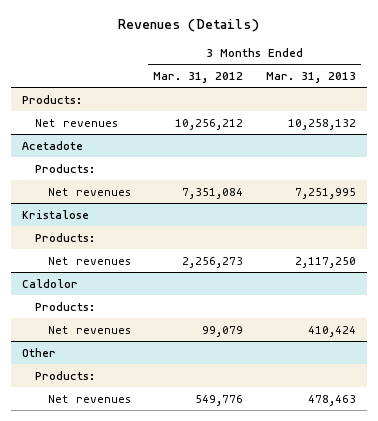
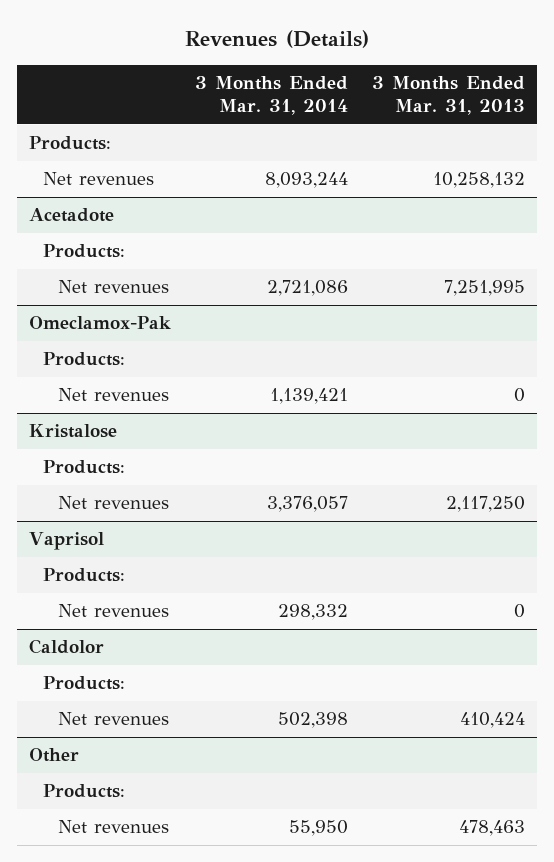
- | 3 Months Ended Mar. 31, 2012 | 3 Months Ended Mar. 31, 2013
+ | 3 Months Ended Mar. 31, 2014 | 3 Months Ended Mar. 31, 2013
+ Omeclamox-Pak
+ Products:
+ Net revenues | 1,139,421 | 0
+ Vaprisol
+ Products:
+ Net revenues | 298,332 | 0

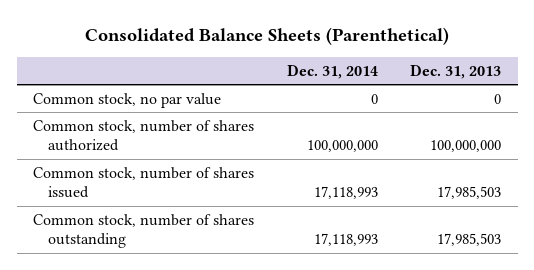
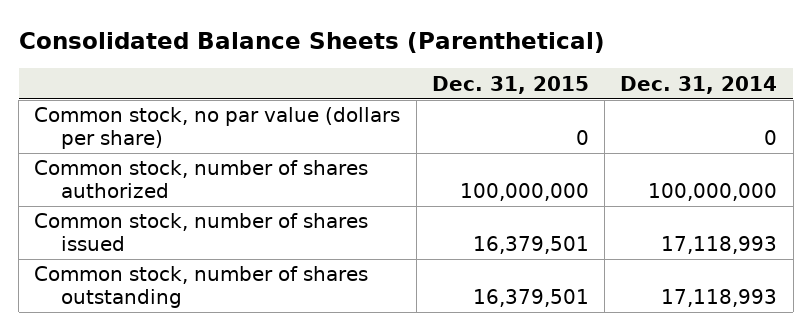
- | Dec. 31, 2014 | Dec. 31, 2013
+ | Dec. 31, 2015 | Dec. 31, 2014
- Common stock, no par value | 0 | 0
+ Common stock, no par value (dollars per share) | 0 | 0

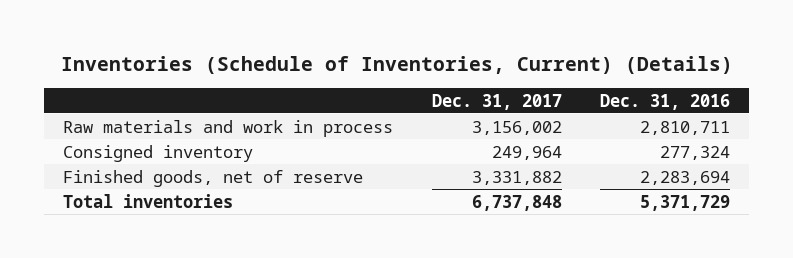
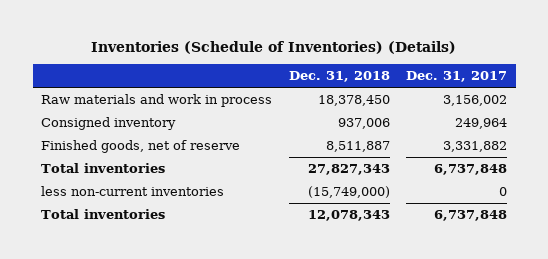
- Inventories (Schedule of Inventories, Current) (Details)
+ Inventories (Schedule of Inventories) (Details)
- | Dec. 31, 2017 | Dec. 31, 2016
+ | Dec. 31, 2018 | Dec. 31, 2017
+ less non-current inventories | (15,749,000) | 0
+ Total inventories | 12,078,343 | 6,737,848

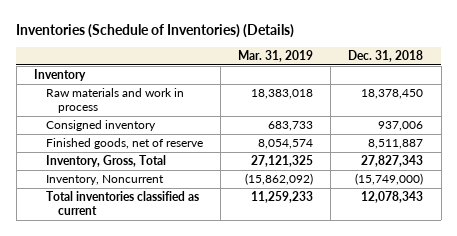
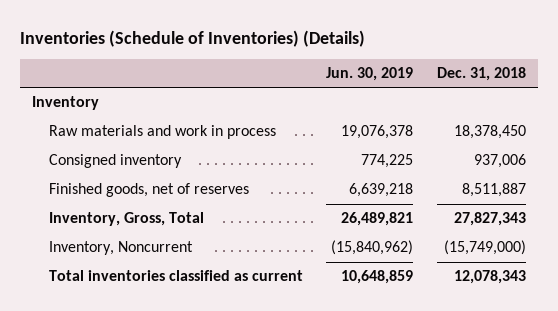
- | Mar. 31, 2019 | Dec. 31, 2018
+ | Jun. 30, 2019 | Dec. 31, 2018
- Finished goods, net of reserve | 8,054,574 | 8,511,887
+ Finished goods, net of reserves | 6,639,218 | 8,511,887

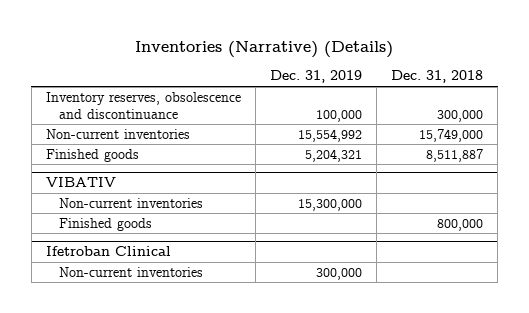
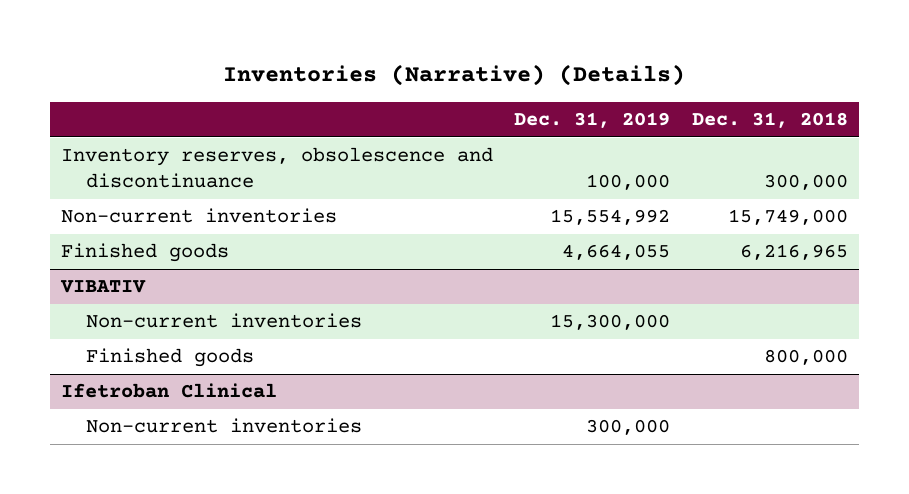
- Finished goods | 5,204,321 | 8,511,887
+ Finished goods | 4,664,055 | 6,216,965

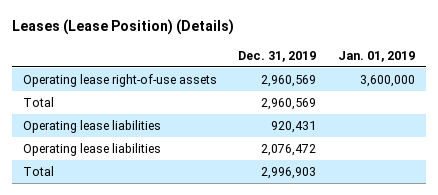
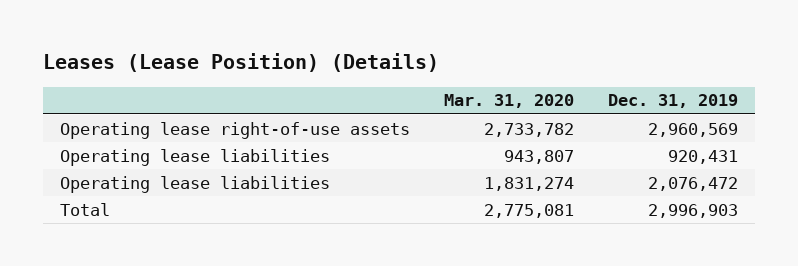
- | Dec. 31, 2019 | Jan. 01, 2019
+ | Mar. 31, 2020 | Dec. 31, 2019
- Total | 2,960,569 |

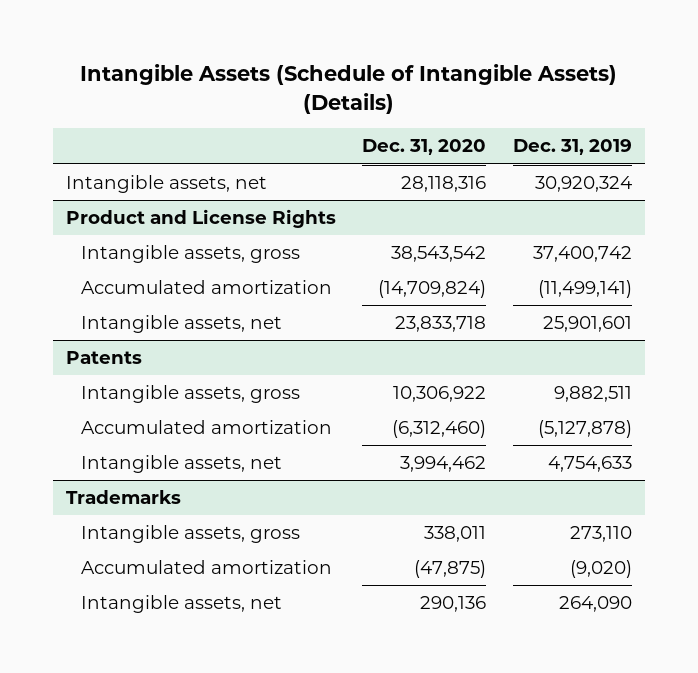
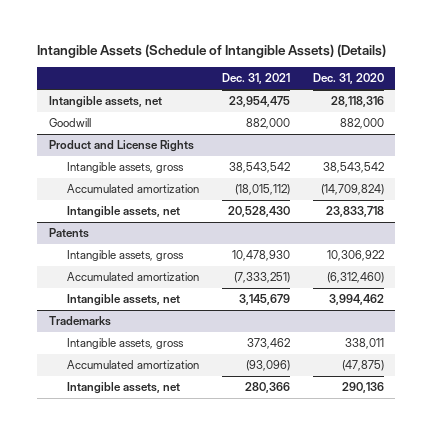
- | Dec. 31, 2020 | Dec. 31, 2019
+ | Dec. 31, 2021 | Dec. 31, 2020
+ Goodwill | 882,000 | 882,000

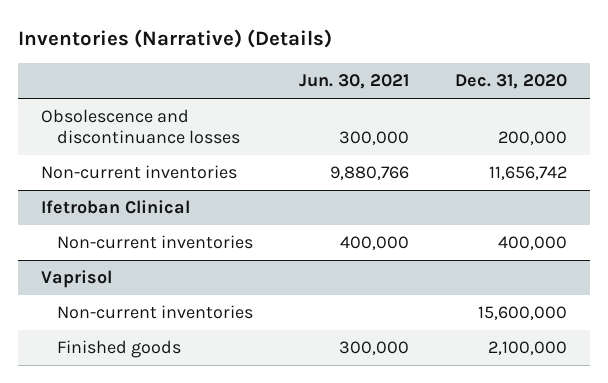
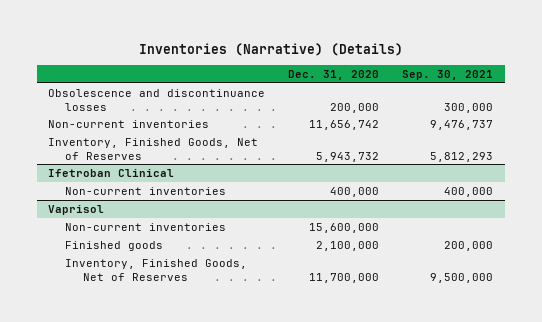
- | Jun. 30, 2021 | Dec. 31, 2020
+ | Dec. 31, 2020 | Sep. 30, 2021
+ Inventory, Finished Goods, Net of Reserves | 5,943,732 | 5,812,293
@ Vaprisol
+ Inventory, Finished Goods, Net of Reserves | 11,700,000 | 9,500,000

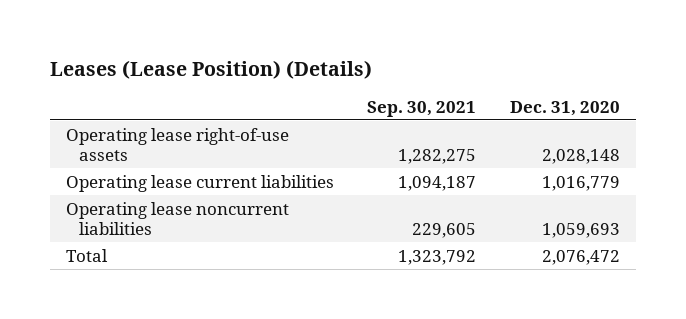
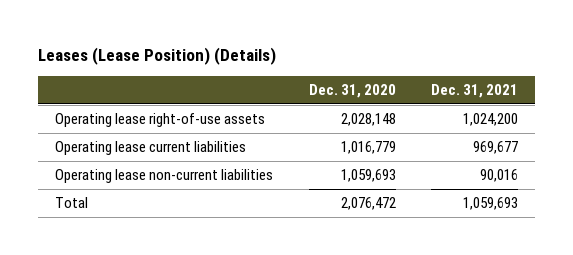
- | Sep. 30, 2021 | Dec. 31, 2020
+ | Dec. 31, 2020 | Dec. 31, 2021
- Operating lease noncurrent liabilities | 229,605 | 1,059,693
+ Operating lease non-current liabilities | 1,059,693 | 90,016

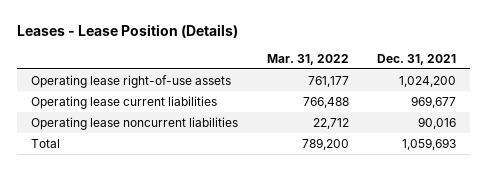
- Leases (Lease Position) (Details)
+ Leases - Lease Position (Details)
- | Dec. 31, 2020 | Dec. 31, 2021
+ | Mar. 31, 2022 | Dec. 31, 2021
- Operating lease non-current liabilities | 1,059,693 | 90,016
+ Operating lease noncurrent liabilities | 22,712 | 90,016

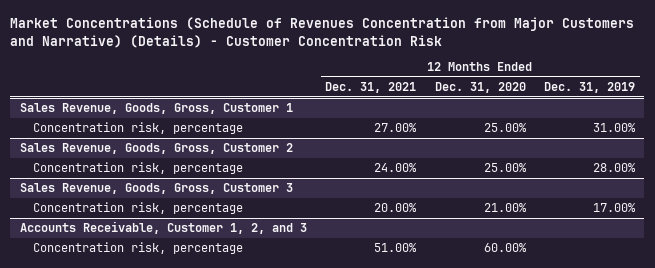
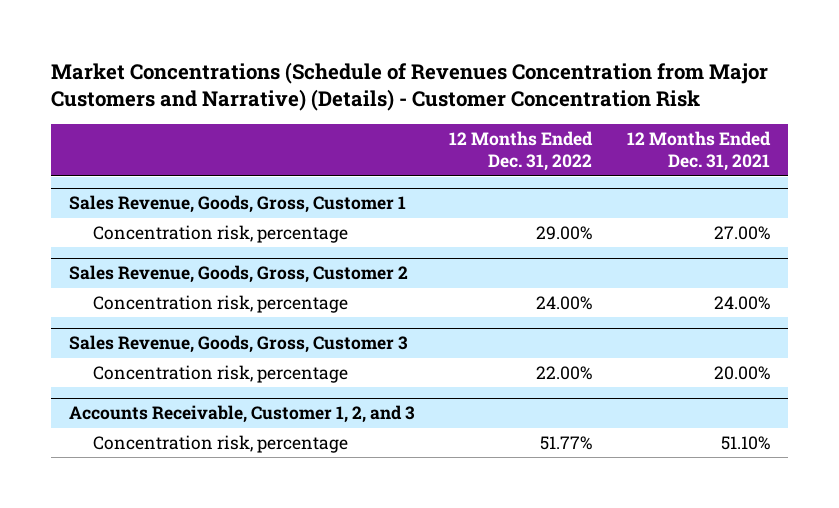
- | 12 Months Ended Dec. 31, 2021 | 12 Months Ended Dec. 31, 2020 | 12 Months Ended Dec. 31, 2019
+ | 12 Months Ended Dec. 31, 2022 | 12 Months Ended Dec. 31, 2021
@ Accounts Receivable, Customer 1, 2, and 3
- Concentration risk, percentage | 51.00% | 60.00% |
+ Concentration risk, percentage | 51.77% | 51.10%

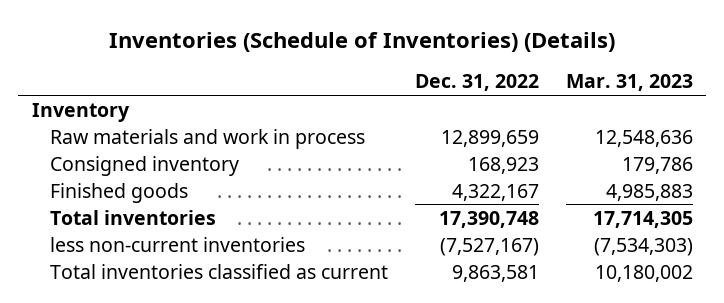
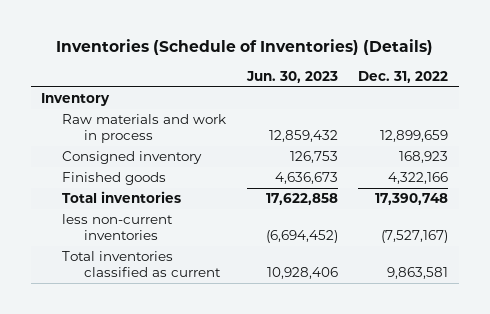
- | Dec. 31, 2022 | Mar. 31, 2023
+ | Jun. 30, 2023 | Dec. 31, 2022
- Finished goods | 4,322,167 | 4,985,883
+ Finished goods | 4,636,673 | 4,322,166

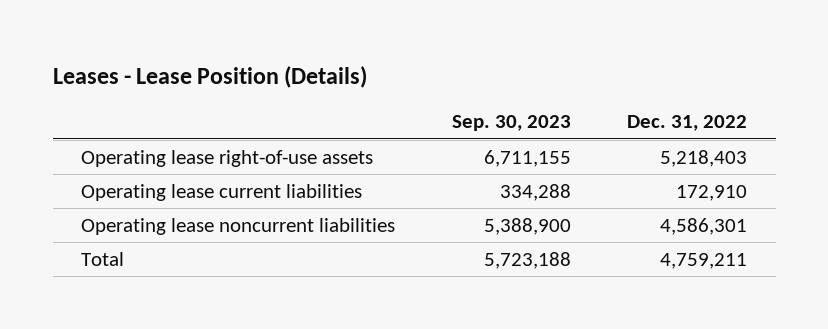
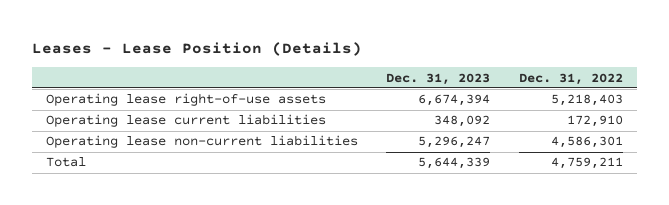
- | Sep. 30, 2023 | Dec. 31, 2022
+ | Dec. 31, 2023 | Dec. 31, 2022
- Operating lease noncurrent liabilities | 5,388,900 | 4,586,301
+ Operating lease non-current liabilities | 5,296,247 | 4,586,301

